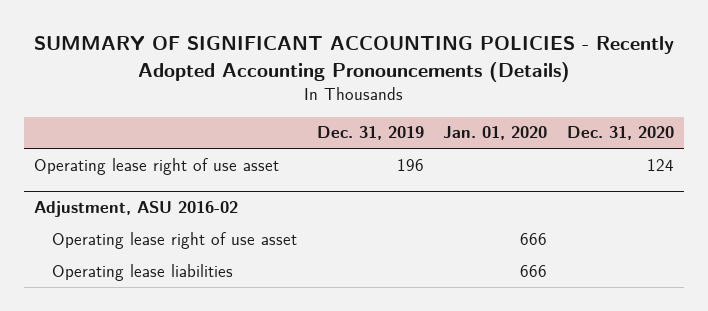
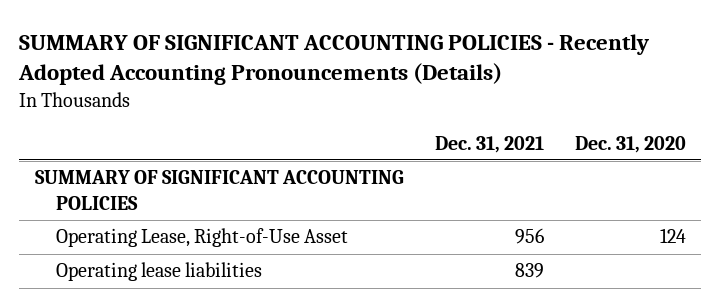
- | Dec. 31, 2019 | Jan. 01, 2020 | Dec. 31, 2020
+ | Dec. 31, 2021 | Dec. 31, 2020
- Operating lease right of use asset | 196 | | 124
- Adjustment, ASU 2016-02
- Operating lease right of use asset | | 666 |
- Operating lease liabilities | | 666 |
+ SUMMARY OF SIGNIFICANT ACCOUNTING POLICIES
+ Operating Lease, Right-of-Use Asset | 956 | 124
+ Operating lease liabilities | 839 |

